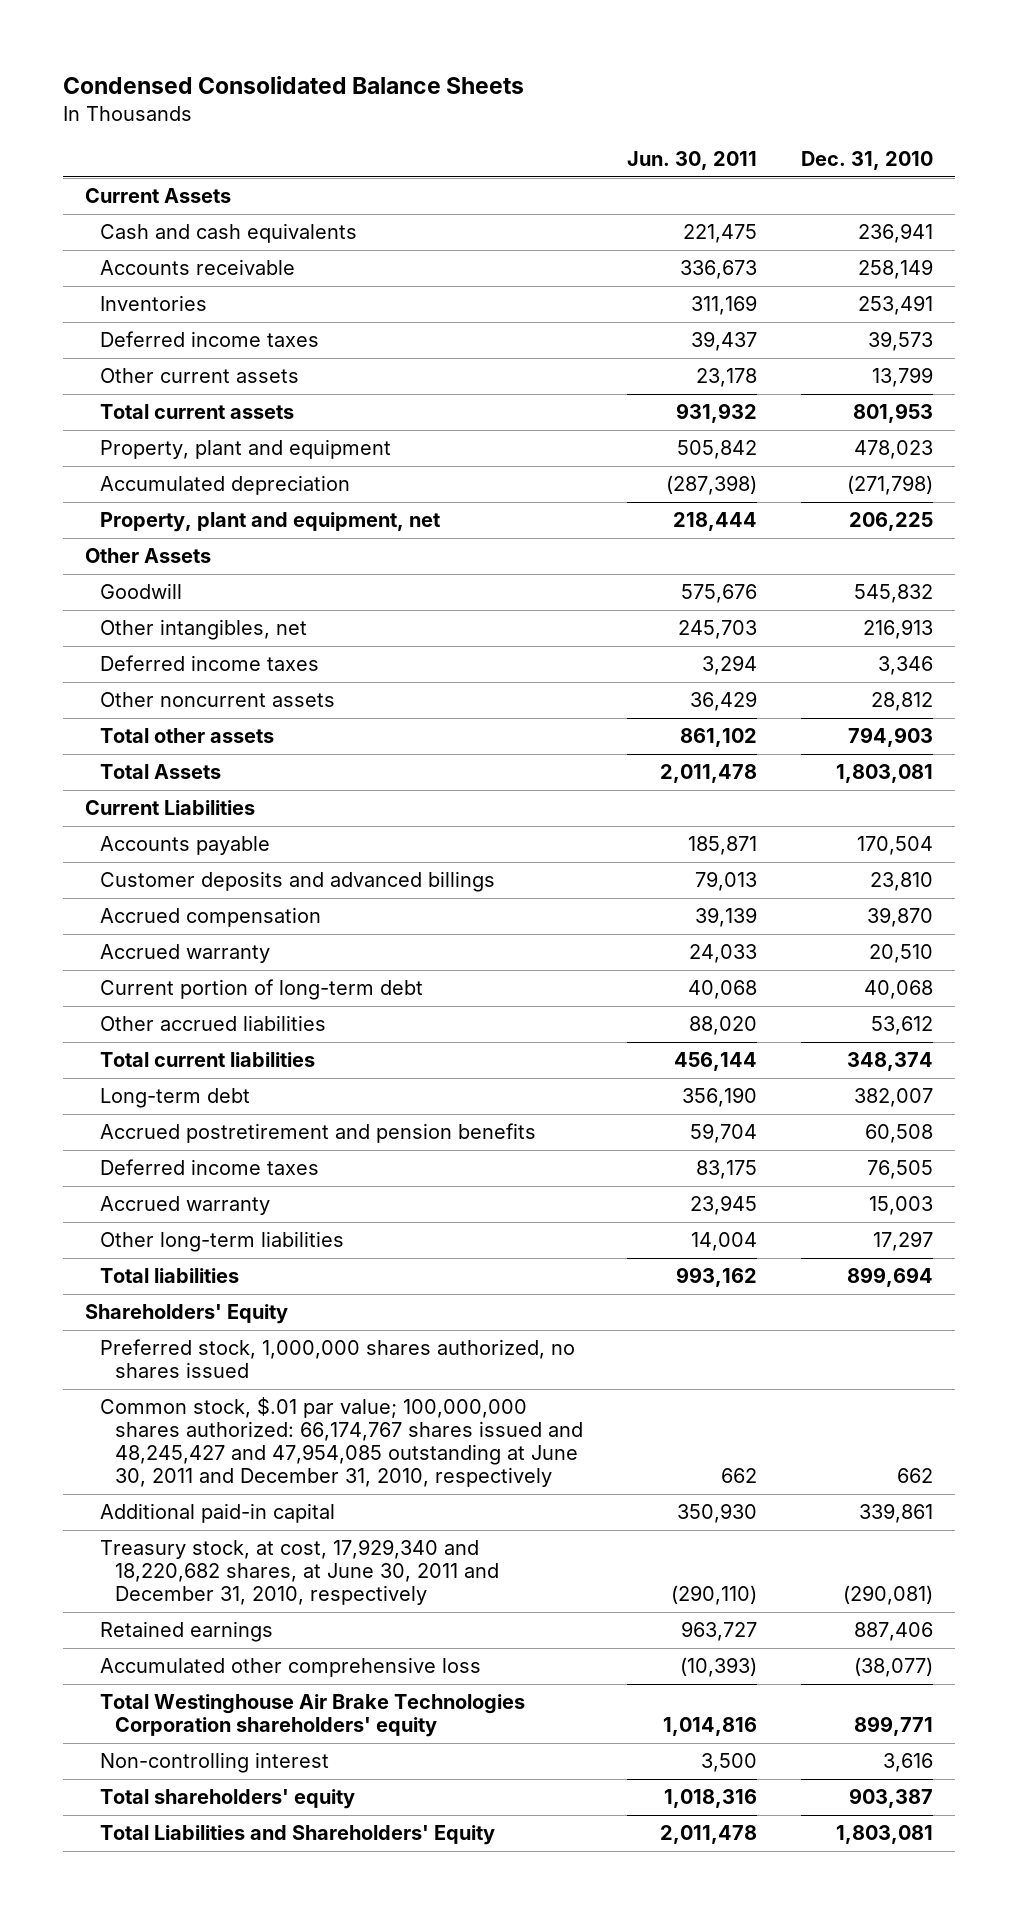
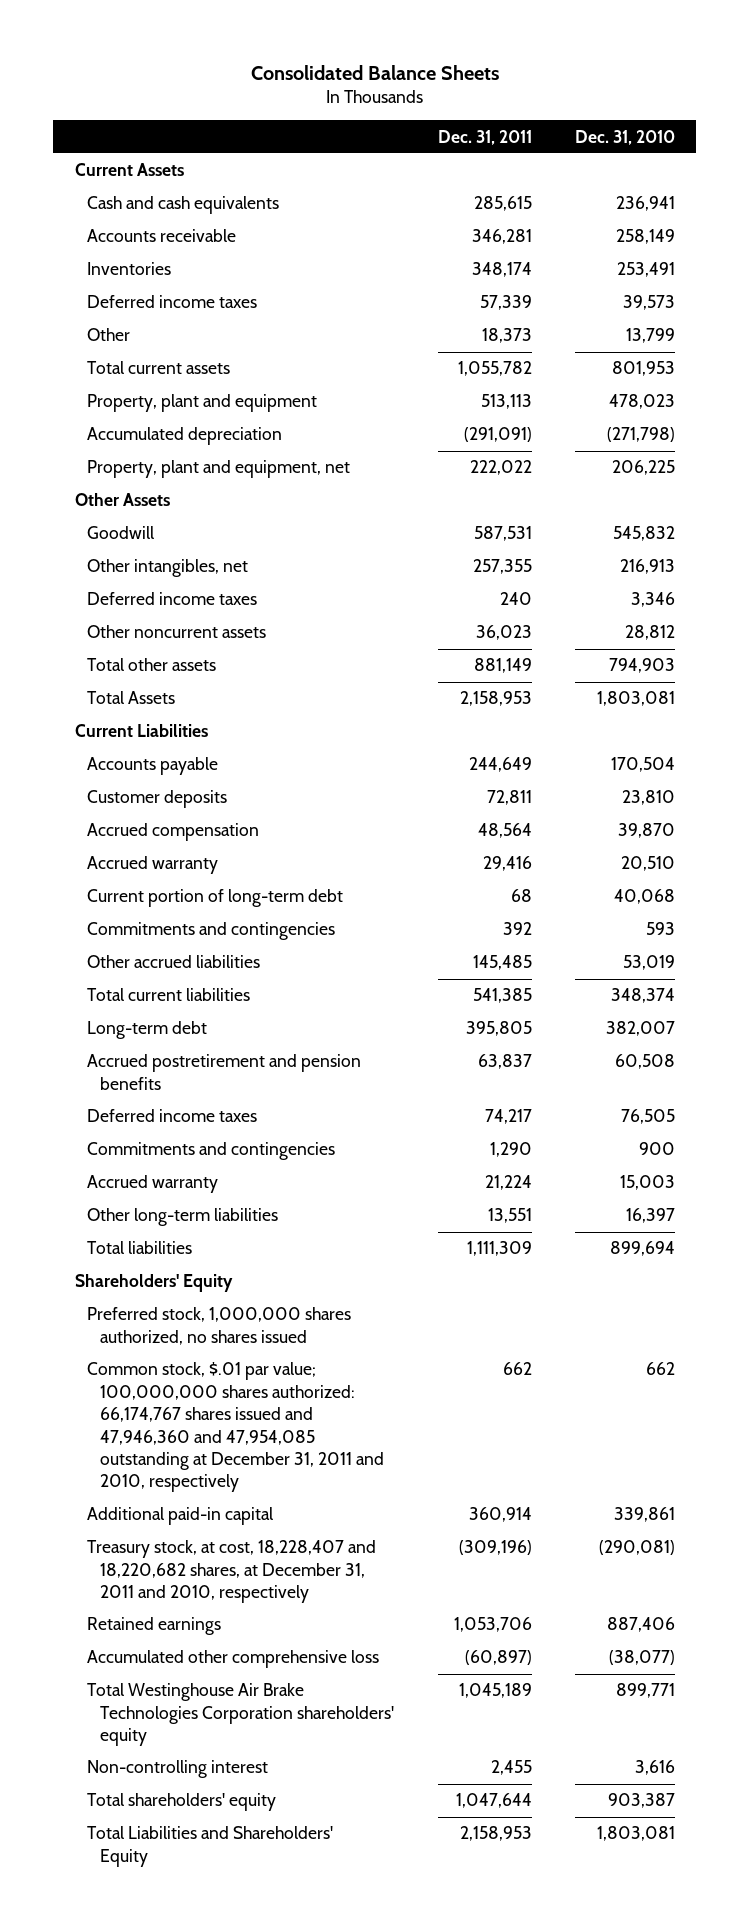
- Condensed Consolidated Balance Sheets
+ Consolidated Balance Sheets
- | Jun. 30, 2011 | Dec. 31, 2010
+ | Dec. 31, 2011 | Dec. 31, 2010
- Other current assets | 23,178 | 13,799
+ Other | 18,373 | 13,799
- Customer deposits and advanced billings | 79,013 | 23,810
+ Customer deposits | 72,811 | 23,810
- Other accrued liabilities | 88,020 | 53,612
+ Commitments and contingencies | 392 | 593
+ Other accrued liabilities | 145,485 | 53,019
+ Commitments and contingencies | 1,290 | 900
- Other long-term liabilities | 14,004 | 17,297
+ Other long-term liabilities | 13,551 | 16,397
- Common stock, $.01 par value; 100,000,000 shares authorized: 66,174,767 shares issued and 48,245,427 and 47,954,085 outstanding at June 30, 2011 and December 31, 2010, respectively | 662 | 662
+ Common stock, $.01 par value; 100,000,000 shares authorized: 66,174,767 shares issued and 47,946,360 and 47,954,085 outstanding at December 31, 2011 and 2010, respectively | 662 | 662
- Treasury stock, at cost, 17,929,340 and 18,220,682 shares, at June 30, 2011 and December 31, 2010, respectively | (290,110) | (290,081)
+ Treasury stock, at cost, 18,228,407 and 18,220,682 shares, at December 31, 2011 and 2010, respectively | (309,196) | (290,081)

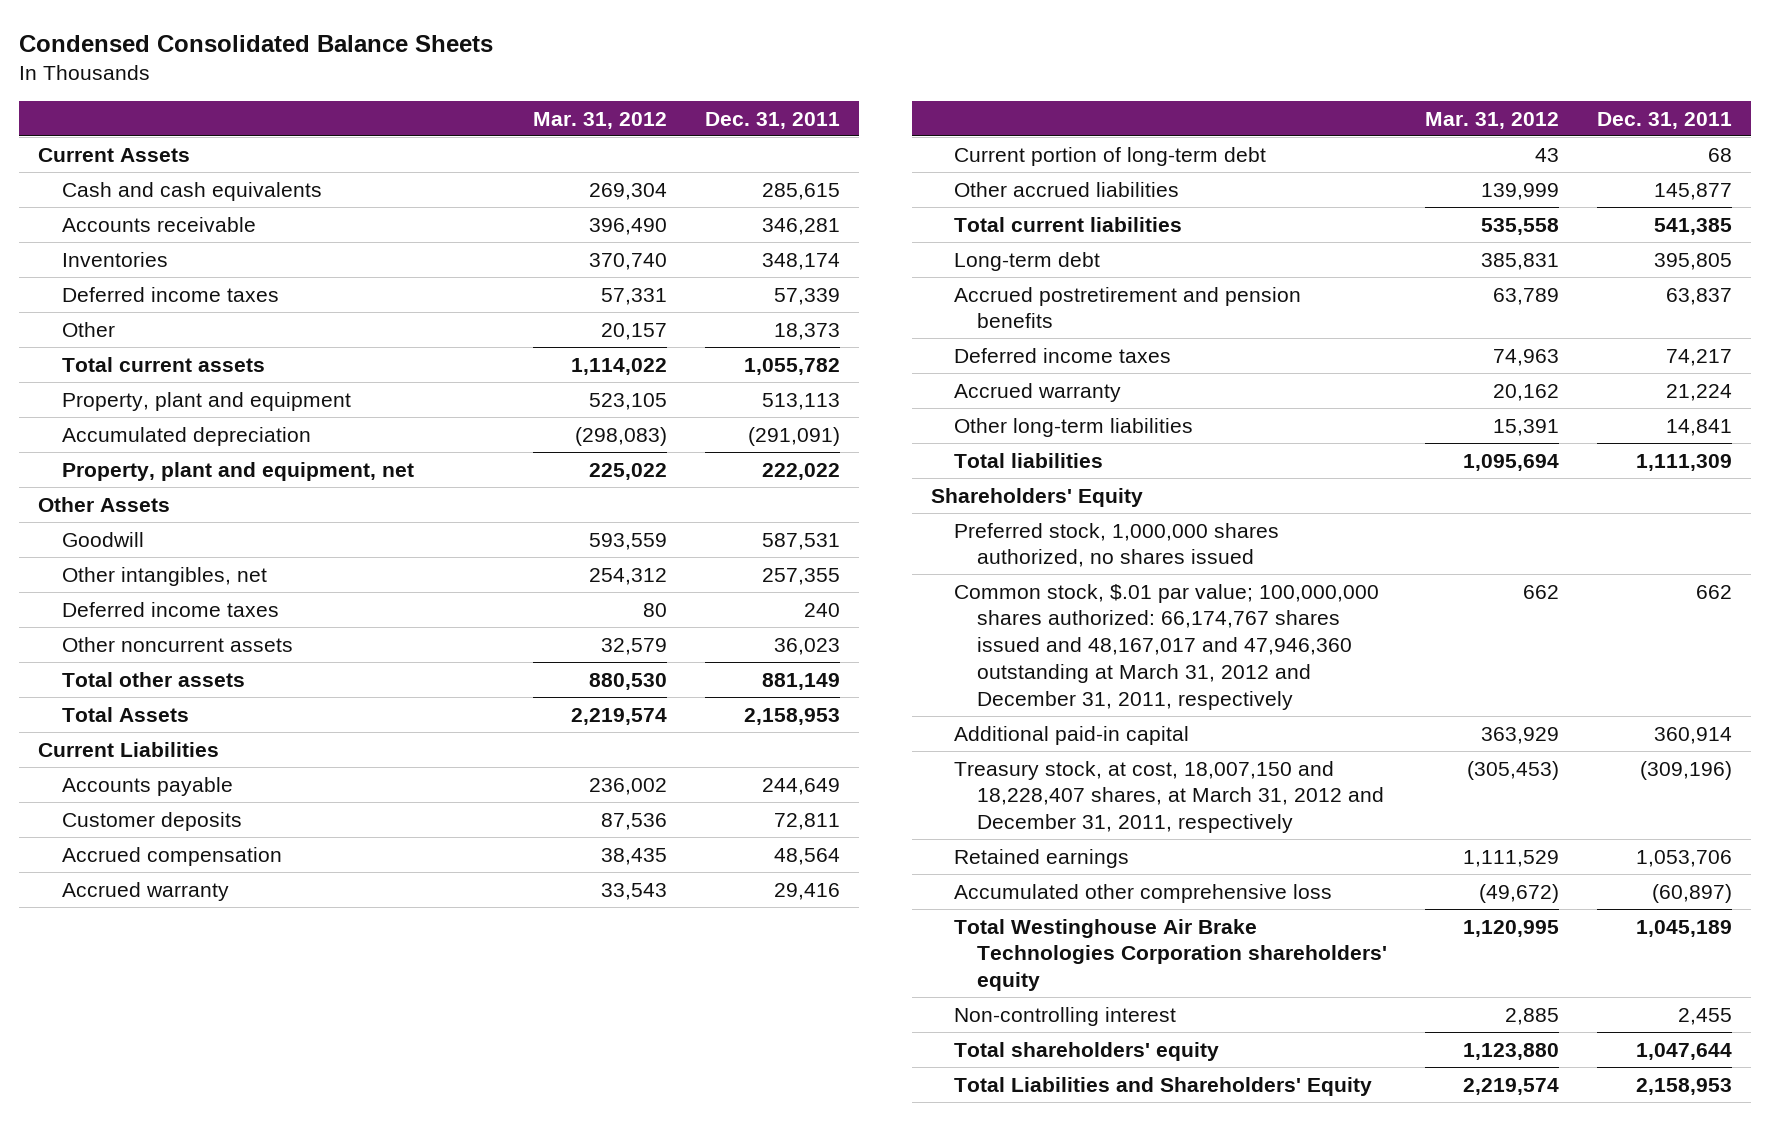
- Consolidated Balance Sheets
+ Condensed Consolidated Balance Sheets
- | Dec. 31, 2011 | Dec. 31, 2010
+ | Mar. 31, 2012 | Dec. 31, 2011
- Commitments and contingencies | 392 | 593
- Other accrued liabilities | 145,485 | 53,019
+ Other accrued liabilities | 139,999 | 145,877
- Commitments and contingencies | 1,290 | 900
- Other long-term liabilities | 13,551 | 16,397
+ Other long-term liabilities | 15,391 | 14,841
- Common stock, $.01 par value; 100,000,000 shares authorized: 66,174,767 shares issued and 47,946,360 and 47,954,085 outstanding at December 31, 2011 and 2010, respectively | 662 | 662
+ Common stock, $.01 par value; 100,000,000 shares authorized: 66,174,767 shares issued and 48,167,017 and 47,946,360 outstanding at March 31, 2012 and December 31, 2011, respectively | 662 | 662
- Treasury stock, at cost, 18,228,407 and 18,220,682 shares, at December 31, 2011 and 2010, respectively | (309,196) | (290,081)
+ Treasury stock, at cost, 18,007,150 and 18,228,407 shares, at March 31, 2012 and December 31, 2011, respectively | (305,453) | (309,196)

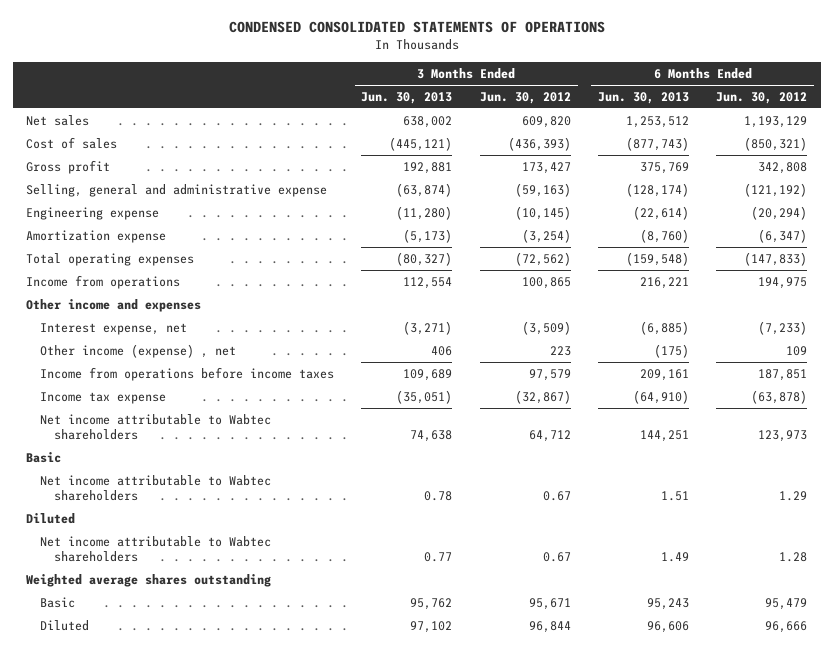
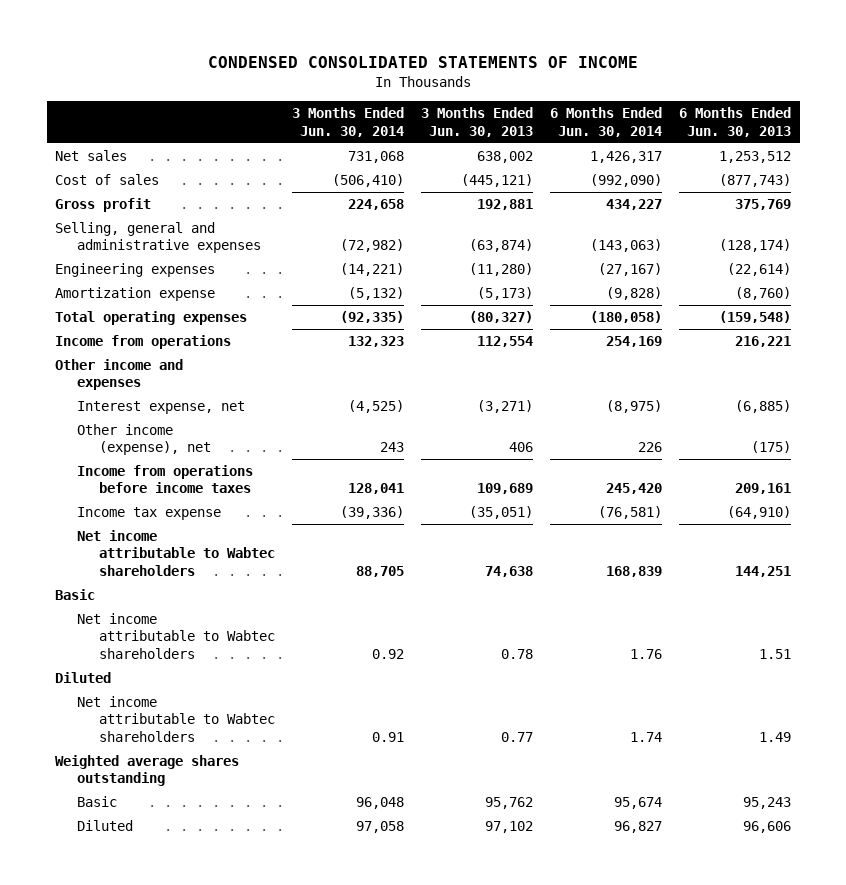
- CONDENSED CONSOLIDATED STATEMENTS OF OPERATIONS
+ CONDENSED CONSOLIDATED STATEMENTS OF INCOME
- | 3 Months Ended Jun. 30, 2013 | 3 Months Ended Jun. 30, 2012 | 6 Months Ended Jun. 30, 2013 | 6 Months Ended Jun. 30, 2012
+ | 3 Months Ended Jun. 30, 2014 | 3 Months Ended Jun. 30, 2013 | 6 Months Ended Jun. 30, 2014 | 6 Months Ended Jun. 30, 2013
- Selling, general and administrative expense | (63,874) | (59,163) | (128,174) | (121,192)
- Engineering expense | (11,280) | (10,145) | (22,614) | (20,294)
+ Selling, general and administrative expenses | (72,982) | (63,874) | (143,063) | (128,174)
+ Engineering expenses | (14,221) | (11,280) | (27,167) | (22,614)
- Other income (expense) , net | 406 | 223 | (175) | 109
+ Other income (expense), net | 243 | 406 | 226 | (175)

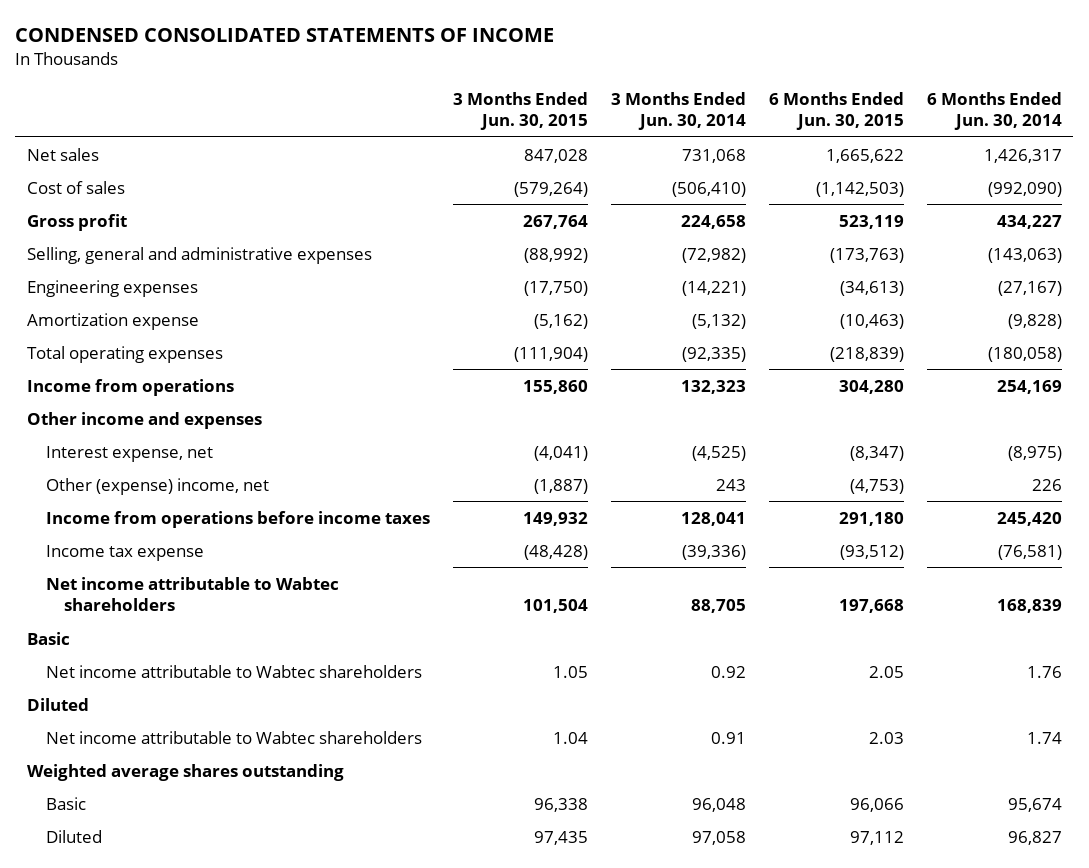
- | 3 Months Ended Jun. 30, 2014 | 3 Months Ended Jun. 30, 2013 | 6 Months Ended Jun. 30, 2014 | 6 Months Ended Jun. 30, 2013
+ | 3 Months Ended Jun. 30, 2015 | 3 Months Ended Jun. 30, 2014 | 6 Months Ended Jun. 30, 2015 | 6 Months Ended Jun. 30, 2014
- Other income (expense), net | 243 | 406 | 226 | (175)
+ Other (expense) income, net | (1,887) | 243 | (4,753) | 226

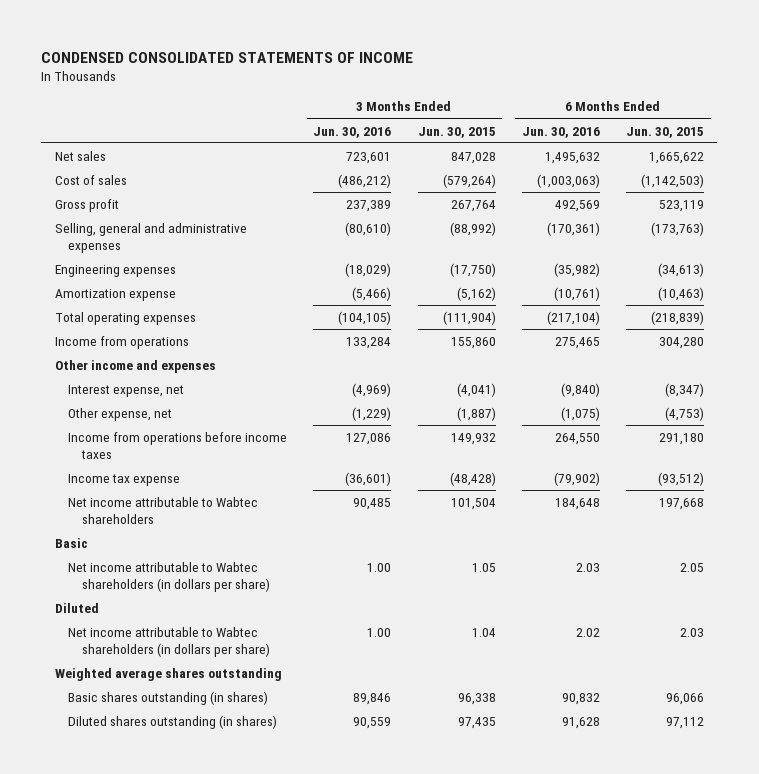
- | 3 Months Ended Jun. 30, 2015 | 3 Months Ended Jun. 30, 2014 | 6 Months Ended Jun. 30, 2015 | 6 Months Ended Jun. 30, 2014
+ | 3 Months Ended Jun. 30, 2016 | 3 Months Ended Jun. 30, 2015 | 6 Months Ended Jun. 30, 2016 | 6 Months Ended Jun. 30, 2015
- Other (expense) income, net | (1,887) | 243 | (4,753) | 226
+ Other expense, net | (1,229) | (1,887) | (1,075) | (4,753)
- Net income attributable to Wabtec shareholders | 1.05 | 0.92 | 2.05 | 1.76
+ Net income attributable to Wabtec shareholders (in dollars per share) | 1.00 | 1.05 | 2.03 | 2.05
- Net income attributable to Wabtec shareholders | 1.04 | 0.91 | 2.03 | 1.74
+ Net income attributable to Wabtec shareholders (in dollars per share) | 1.00 | 1.04 | 2.02 | 2.03
- Basic | 96,338 | 96,048 | 96,066 | 95,674
- Diluted | 97,435 | 97,058 | 97,112 | 96,827
+ Basic shares outstanding (in shares) | 89,846 | 96,338 | 90,832 | 96,066
+ Diluted shares outstanding (in shares) | 90,559 | 97,435 | 91,628 | 97,112

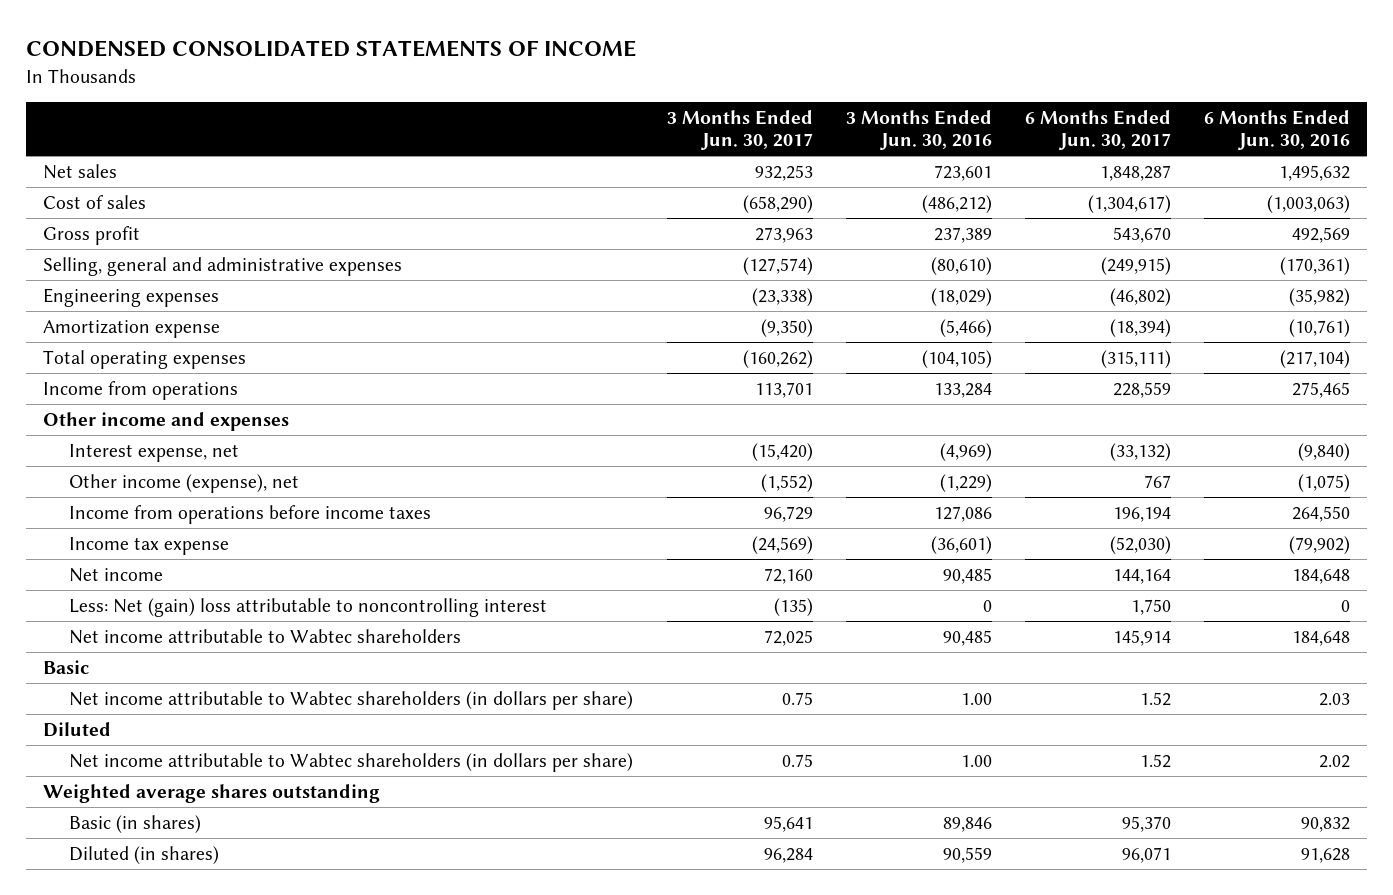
- | 3 Months Ended Jun. 30, 2016 | 3 Months Ended Jun. 30, 2015 | 6 Months Ended Jun. 30, 2016 | 6 Months Ended Jun. 30, 2015
+ | 3 Months Ended Jun. 30, 2017 | 3 Months Ended Jun. 30, 2016 | 6 Months Ended Jun. 30, 2017 | 6 Months Ended Jun. 30, 2016
- Other expense, net | (1,229) | (1,887) | (1,075) | (4,753)
+ Other income (expense), net | (1,552) | (1,229) | 767 | (1,075)
+ Net income | 72,160 | 90,485 | 144,164 | 184,648
+ Less: Net (gain) loss attributable to noncontrolling interest | (135) | 0 | 1,750 | 0
- Basic shares outstanding (in shares) | 89,846 | 96,338 | 90,832 | 96,066
- Diluted shares outstanding (in shares) | 90,559 | 97,435 | 91,628 | 97,112
+ Basic (in shares) | 95,641 | 89,846 | 95,370 | 90,832
+ Diluted (in shares) | 96,284 | 90,559 | 96,071 | 91,628

